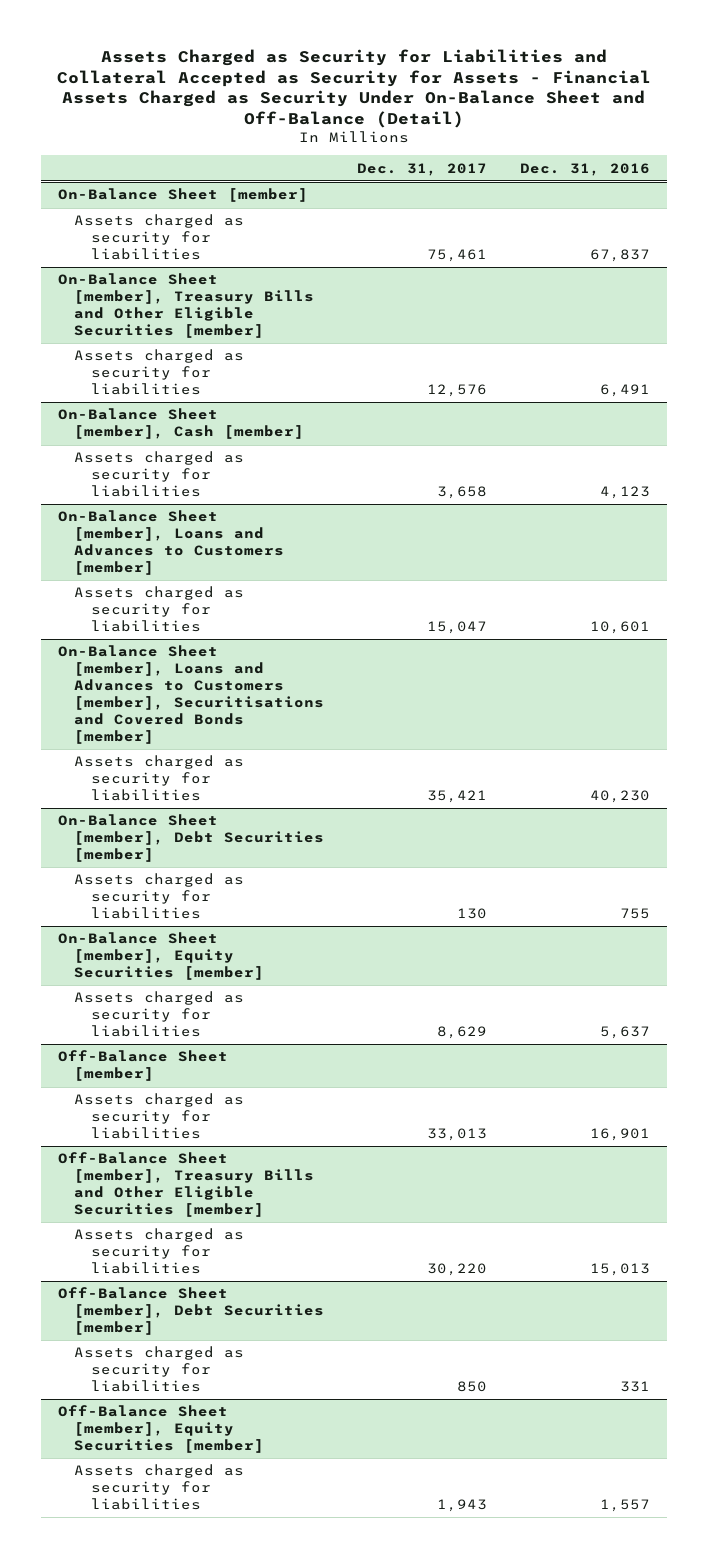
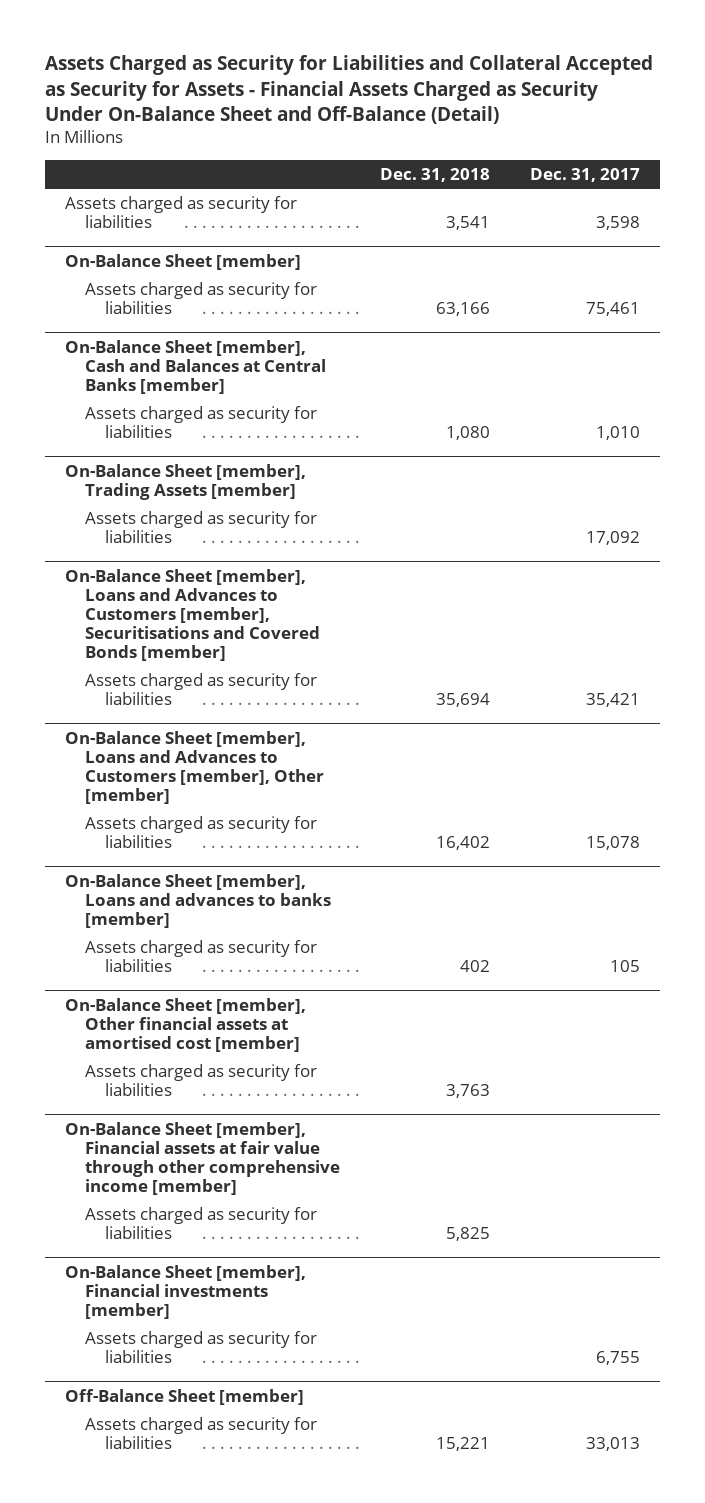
- | Dec. 31, 2017 | Dec. 31, 2016
+ | Dec. 31, 2018 | Dec. 31, 2017
+ Assets charged as security for liabilities | 3,541 | 3,598
- On-Balance Sheet [member], Treasury Bills and Other Eligible Securities [member]
- Assets charged as security for liabilities | 12,576 | 6,491
- On-Balance Sheet [member], Cash [member]
- Assets charged as security for liabilities | 3,658 | 4,123
- On-Balance Sheet [member], Loans and Advances to Customers [member]
- Assets charged as security for liabilities | 15,047 | 10,601
+ On-Balance Sheet [member], Cash and Balances at Central Banks [member]
+ Assets charged as security for liabilities | 1,080 | 1,010
+ On-Balance Sheet [member], Trading Assets [member]
+ Assets charged as security for liabilities | | 17,092
- On-Balance Sheet [member], Debt Securities [member]
- Assets charged as security for liabilities | 130 | 755
- On-Balance Sheet [member], Equity Securities [member]
- Assets charged as security for liabilities | 8,629 | 5,637
+ On-Balance Sheet [member], Loans and Advances to Customers [member], Other [member]
+ Assets charged as security for liabilities | 16,402 | 15,078
+ On-Balance Sheet [member], Loans and advances to banks [member]
+ Assets charged as security for liabilities | 402 | 105
+ On-Balance Sheet [member], Other financial assets at amortised cost [member]
+ Assets charged as security for liabilities | 3,763 |
+ On-Balance Sheet [member], Financial assets at fair value through other comprehensive income [member]
+ Assets charged as security for liabilities | 5,825 |
+ On-Balance Sheet [member], Financial investments [member]
+ Assets charged as security for liabilities | | 6,755
- Off-Balance Sheet [member], Treasury Bills and Other Eligible Securities [member]
- Assets charged as security for liabilities | 30,220 | 15,013
- Off-Balance Sheet [member], Debt Securities [member]
- Assets charged as security for liabilities | 850 | 331
- Off-Balance Sheet [member], Equity Securities [member]
- Assets charged as security for liabilities | 1,943 | 1,557

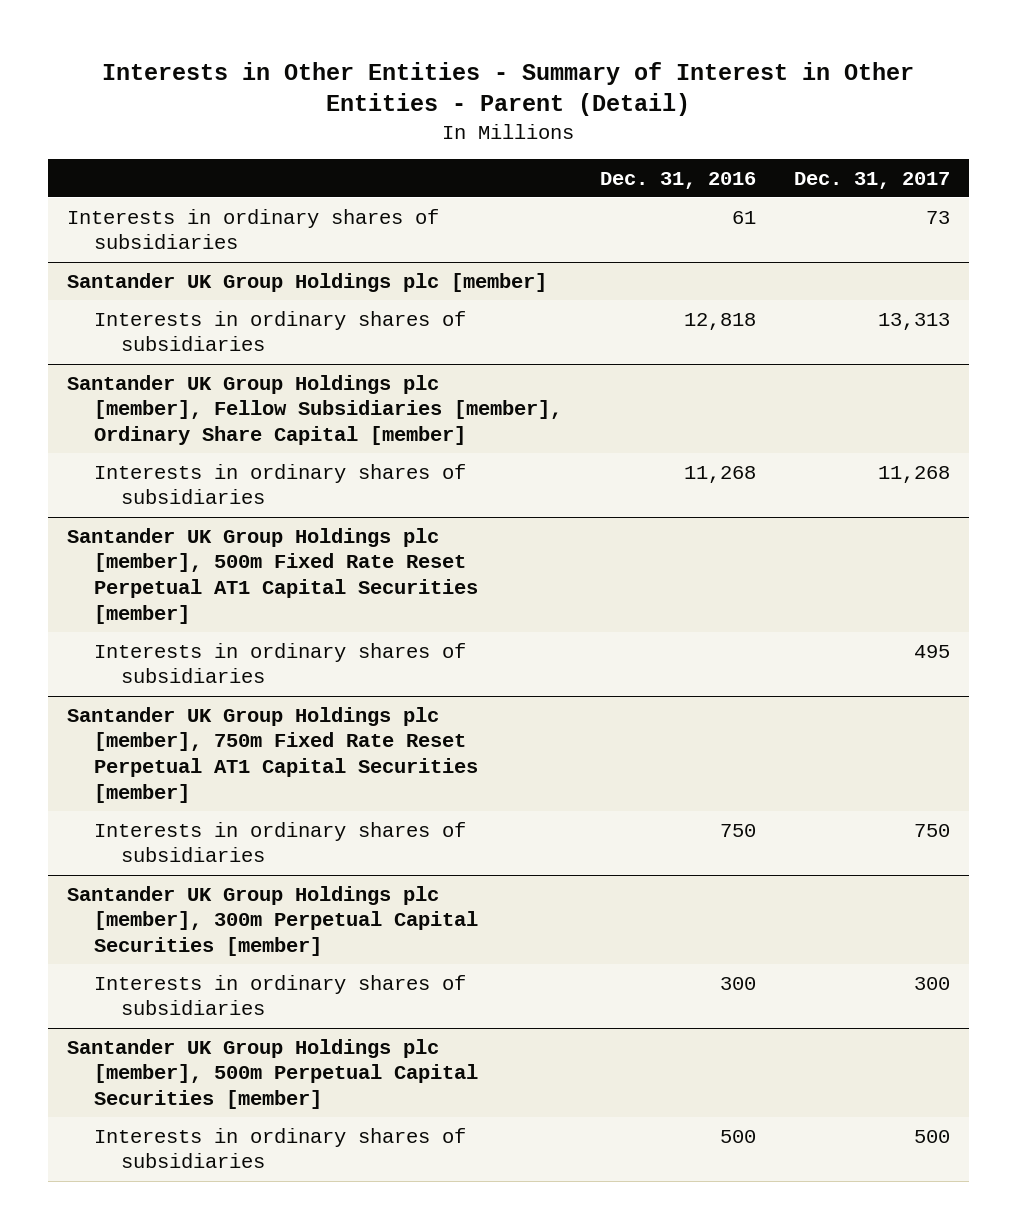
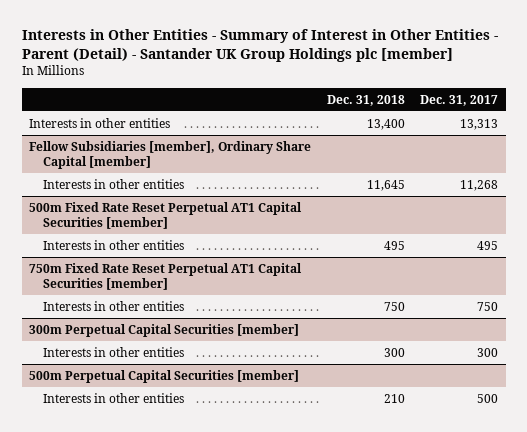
- Interests in Other Entities - Summary of Interest in Other Entities - Parent (Detail)
+ Interests in Other Entities - Summary of Interest in Other Entities - Parent (Detail) - Santander UK Group Holdings plc [member]
- | Dec. 31, 2016 | Dec. 31, 2017
+ | Dec. 31, 2018 | Dec. 31, 2017
- Interests in ordinary shares of subsidiaries | 61 | 73
- Santander UK Group Holdings plc [member]
- Interests in ordinary shares of subsidiaries | 12,818 | 13,313
- Santander UK Group Holdings plc [member], Fellow Subsidiaries [member], Ordinary Share Capital [member]
- Interests in ordinary shares of subsidiaries | 11,268 | 11,268
- Santander UK Group Holdings plc [member], 500m Fixed Rate Reset Perpetual AT1 Capital Securities [member]
- Interests in ordinary shares of subsidiaries | | 495
- Santander UK Group Holdings plc [member], 750m Fixed Rate Reset Perpetual AT1 Capital Securities [member]
- Interests in ordinary shares of subsidiaries | 750 | 750
- Santander UK Group Holdings plc [member], 300m Perpetual Capital Securities [member]
- Interests in ordinary shares of subsidiaries | 300 | 300
- Santander UK Group Holdings plc [member], 500m Perpetual Capital Securities [member]
- Interests in ordinary shares of subsidiaries | 500 | 500
+ Interests in other entities | 13,400 | 13,313
+ Fellow Subsidiaries [member], Ordinary Share Capital [member]
+ Interests in other entities | 11,645 | 11,268
+ 500m Fixed Rate Reset Perpetual AT1 Capital Securities [member]
+ Interests in other entities | 495 | 495
+ 750m Fixed Rate Reset Perpetual AT1 Capital Securities [member]
+ Interests in other entities | 750 | 750
+ 300m Perpetual Capital Securities [member]
+ Interests in other entities | 300 | 300
+ 500m Perpetual Capital Securities [member]
+ Interests in other entities | 210 | 500

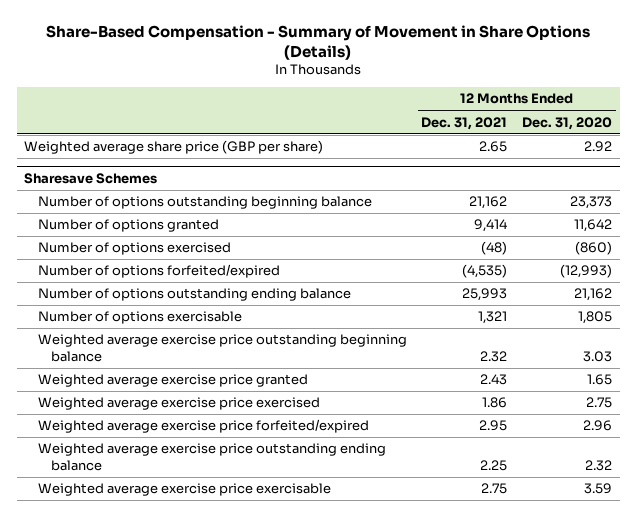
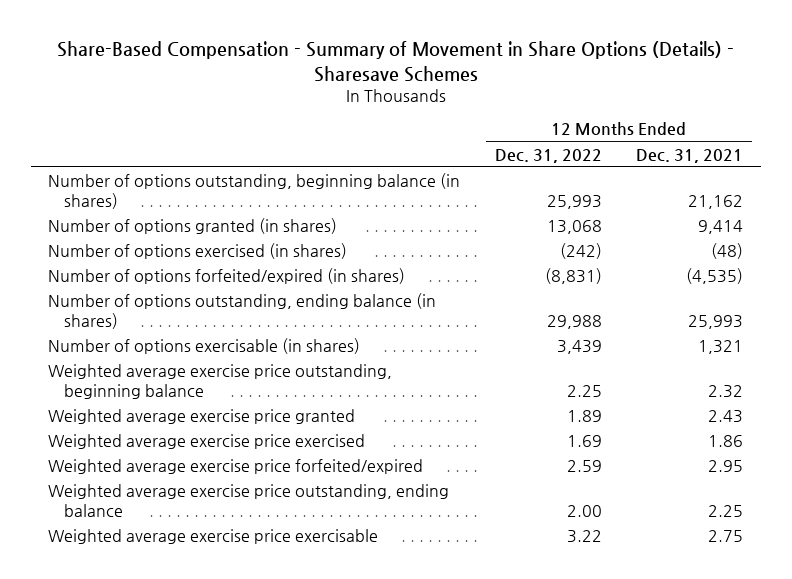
- Share-Based Compensation - Summary of Movement in Share Options (Details)
+ Share-Based Compensation - Summary of Movement in Share Options (Details) - Sharesave Schemes
- | 12 Months Ended Dec. 31, 2021 | 12 Months Ended Dec. 31, 2020
+ | 12 Months Ended Dec. 31, 2022 | 12 Months Ended Dec. 31, 2021
- Weighted average share price (GBP per share) | 2.65 | 2.92
- Sharesave Schemes
- Number of options outstanding beginning balance | 21,162 | 23,373
- Number of options granted | 9,414 | 11,642
- Number of options exercised | (48) | (860)
- Number of options forfeited/expired | (4,535) | (12,993)
- Number of options outstanding ending balance | 25,993 | 21,162
- Number of options exercisable | 1,321 | 1,805
- Weighted average exercise price outstanding beginning balance | 2.32 | 3.03
+ Number of options outstanding, beginning balance (in shares) | 25,993 | 21,162
+ Number of options granted (in shares) | 13,068 | 9,414
+ Number of options exercised (in shares) | (242) | (48)
+ Number of options forfeited/expired (in shares) | (8,831) | (4,535)
+ Number of options outstanding, ending balance (in shares) | 29,988 | 25,993
+ Number of options exercisable (in shares) | 3,439 | 1,321
+ Weighted average exercise price outstanding, beginning balance | 2.25 | 2.32
- Weighted average exercise price outstanding ending balance | 2.25 | 2.32
+ Weighted average exercise price outstanding, ending balance | 2.00 | 2.25

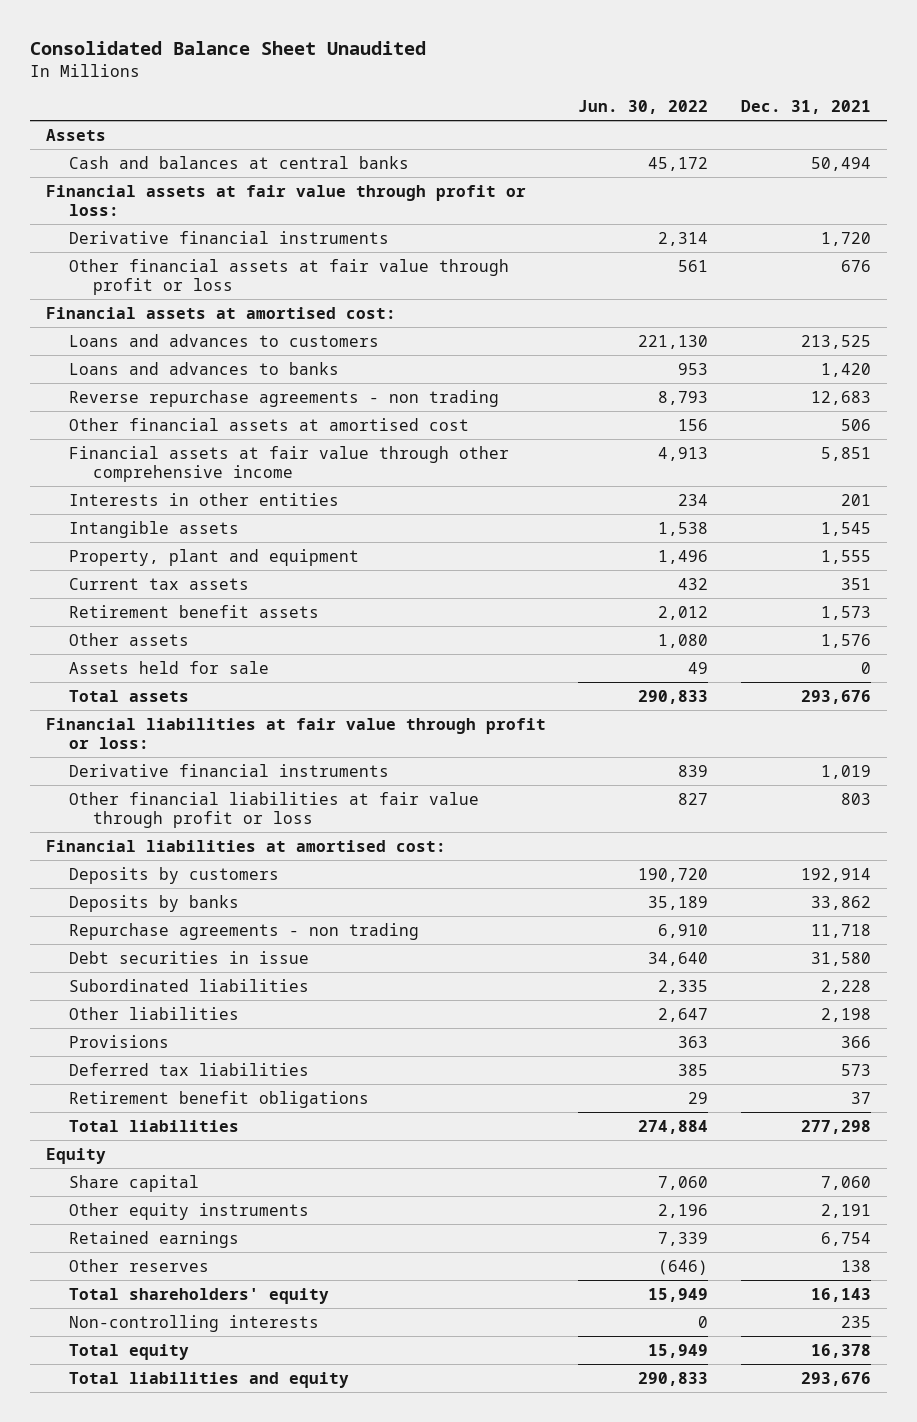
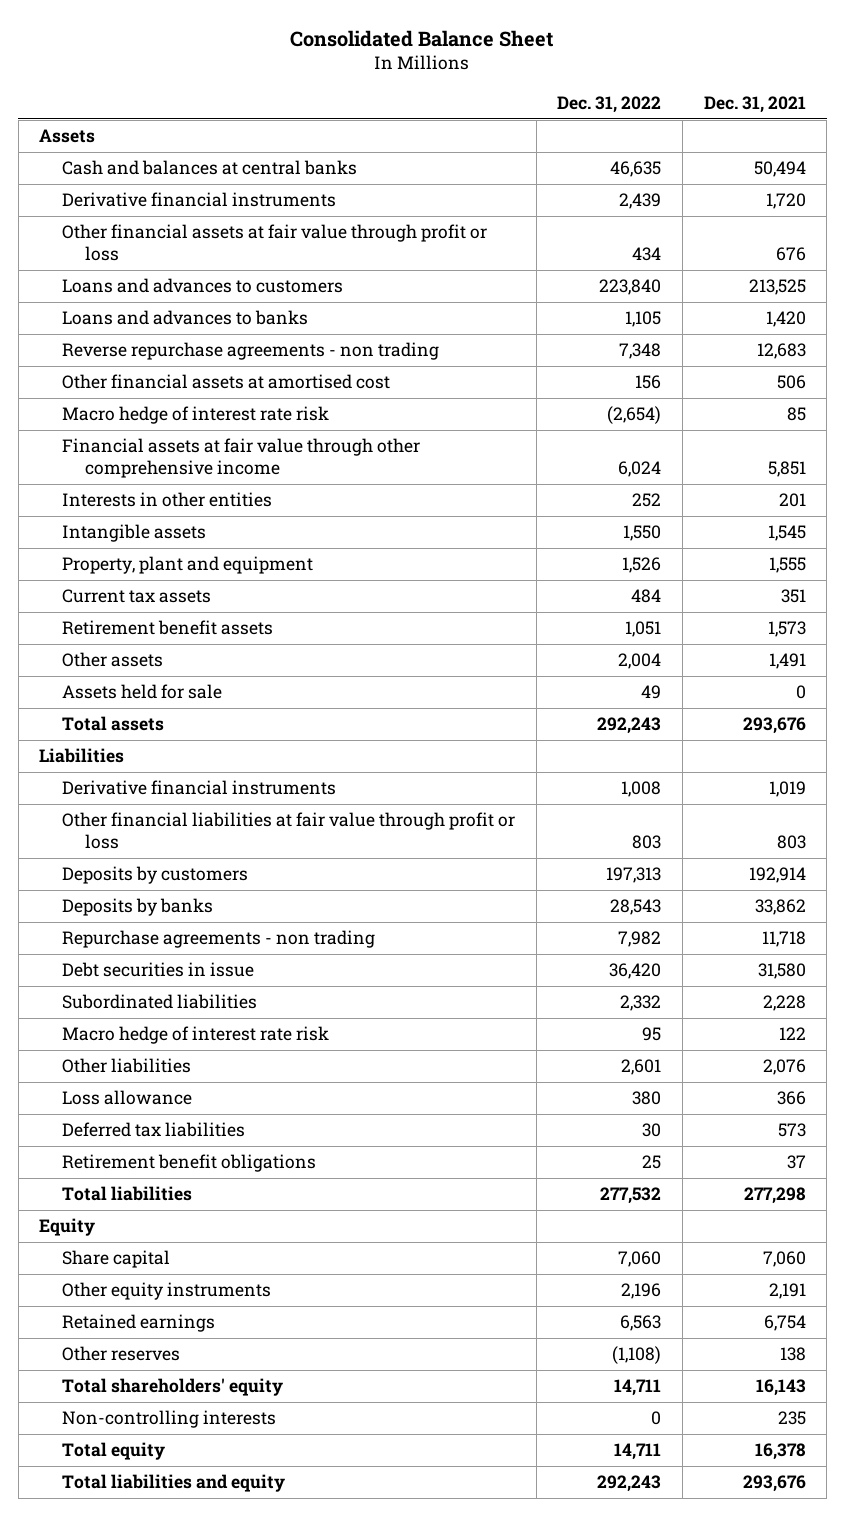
- Consolidated Balance Sheet Unaudited
+ Consolidated Balance Sheet
- | Jun. 30, 2022 | Dec. 31, 2021
+ | Dec. 31, 2022 | Dec. 31, 2021
- Financial assets at fair value through profit or loss:
- Financial assets at amortised cost:
+ Macro hedge of interest rate risk | (2,654) | 85
- Other assets | 1,080 | 1,576
+ Other assets | 2,004 | 1,491
- Financial liabilities at fair value through profit or loss:
+ Liabilities
- Financial liabilities at amortised cost:
- Other liabilities | 2,647 | 2,198
- Provisions | 363 | 366
+ Macro hedge of interest rate risk | 95 | 122
+ Other liabilities | 2,601 | 2,076
+ Loss allowance | 380 | 366

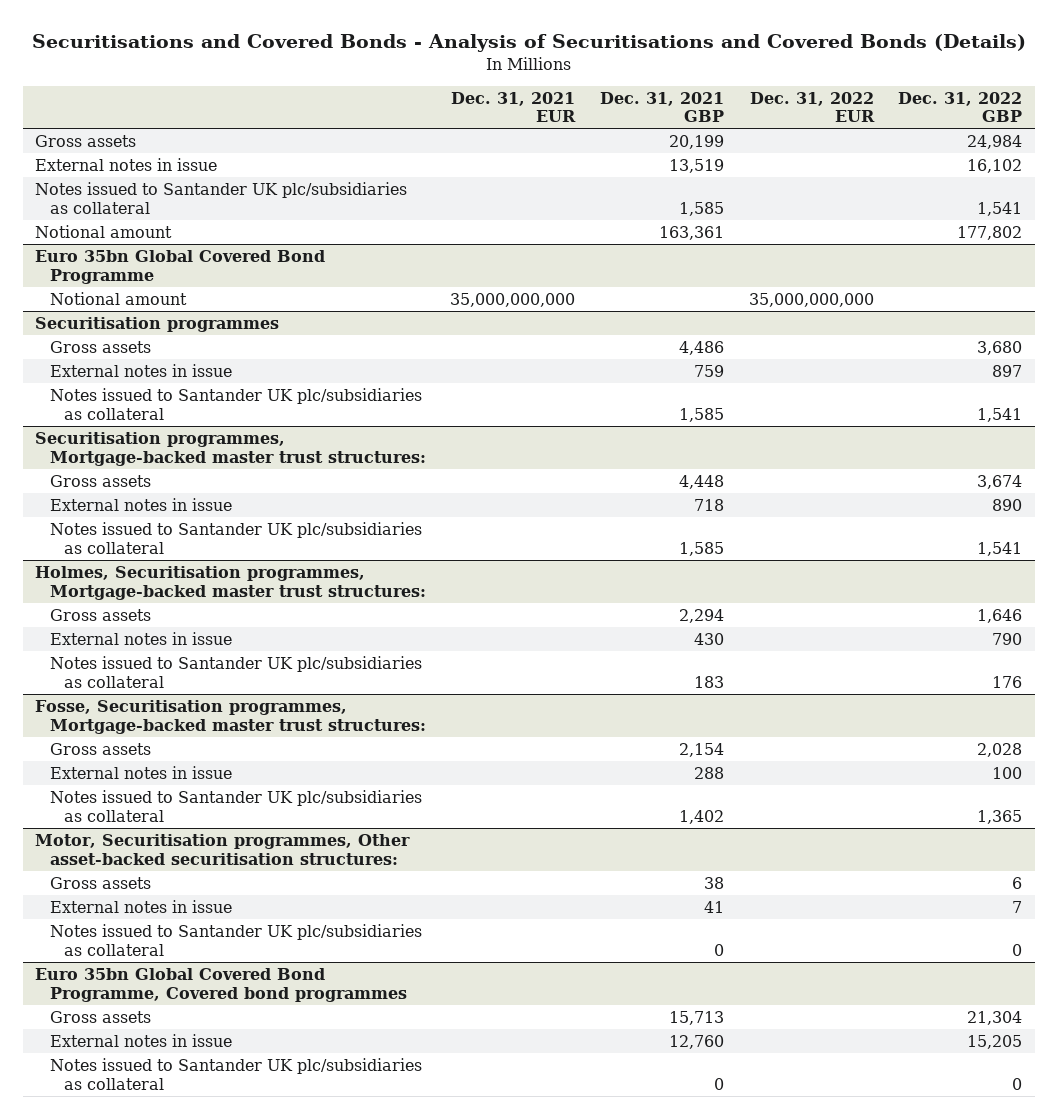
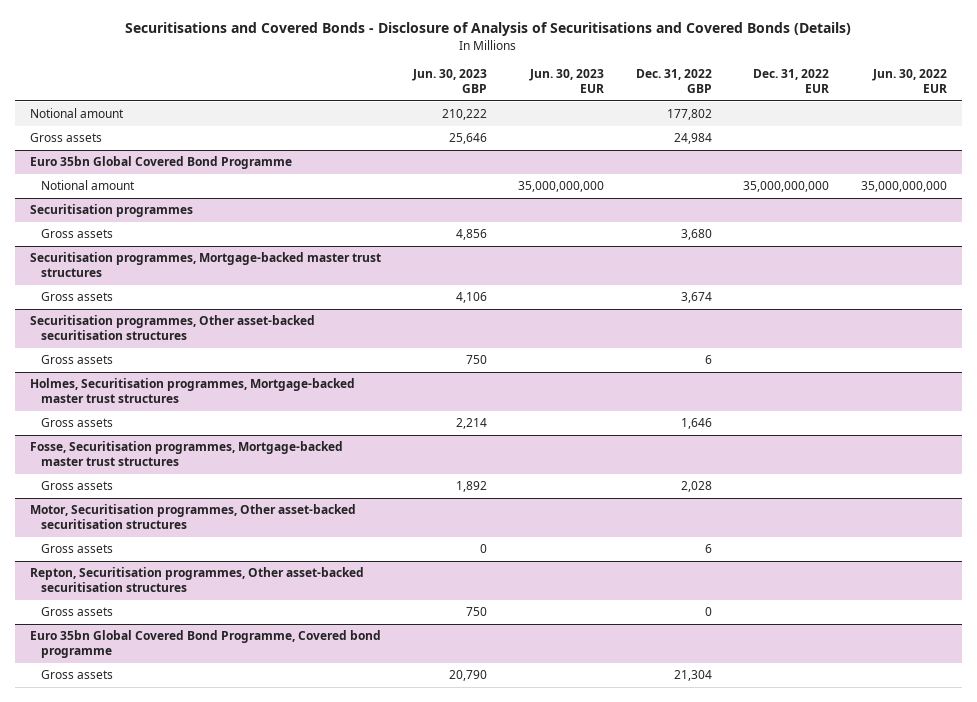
- Securitisations and Covered Bonds - Analysis of Securitisations and Covered Bonds (Details)
+ Securitisations and Covered Bonds - Disclosure of Analysis of Securitisations and Covered Bonds (Details)
- | Dec. 31, 2021 EUR | Dec. 31, 2021 GBP | Dec. 31, 2022 EUR | Dec. 31, 2022 GBP
+ | Jun. 30, 2023 GBP | Jun. 30, 2023 EUR | Dec. 31, 2022 GBP | Dec. 31, 2022 EUR | Jun. 30, 2022 EUR
- External notes in issue | | 13,519 | | 16,102
- Notes issued to Santander UK plc/subsidiaries as collateral | | 1,585 | | 1,541
moved down: Gross assets | 25,646 | | 24,984 | |
@ Securitisation programmes
- External notes in issue | | 759 | | 897
- Notes issued to Santander UK plc/subsidiaries as collateral | | 1,585 | | 1,541
- Securitisation programmes, Mortgage-backed master trust structures:
+ Securitisation programmes, Mortgage-backed master trust structures
- External notes in issue | | 718 | | 890
- Notes issued to Santander UK plc/subsidiaries as collateral | | 1,585 | | 1,541
- Holmes, Securitisation programmes, Mortgage-backed master trust structures:
+ Securitisation programmes, Other asset-backed securitisation structures
+ Gross assets | 750 | | 6 | |
+ Holmes, Securitisation programmes, Mortgage-backed master trust structures
- External notes in issue | | 430 | | 790
- Notes issued to Santander UK plc/subsidiaries as collateral | | 183 | | 176
- Fosse, Securitisation programmes, Mortgage-backed master trust structures:
+ Fosse, Securitisation programmes, Mortgage-backed master trust structures
- External notes in issue | | 288 | | 100
- Notes issued to Santander UK plc/subsidiaries as collateral | | 1,402 | | 1,365
- Motor, Securitisation programmes, Other asset-backed securitisation structures:
+ Motor, Securitisation programmes, Other asset-backed securitisation structures
- External notes in issue | | 41 | | 7
- Notes issued to Santander UK plc/subsidiaries as collateral | | 0 | | 0
- Euro 35bn Global Covered Bond Programme, Covered bond programmes
+ Repton, Securitisation programmes, Other asset-backed securitisation structures
+ Gross assets | 750 | | 0 | |
+ Euro 35bn Global Covered Bond Programme, Covered bond programme
- External notes in issue | | 12,760 | | 15,205
- Notes issued to Santander UK plc/subsidiaries as collateral | | 0 | | 0

